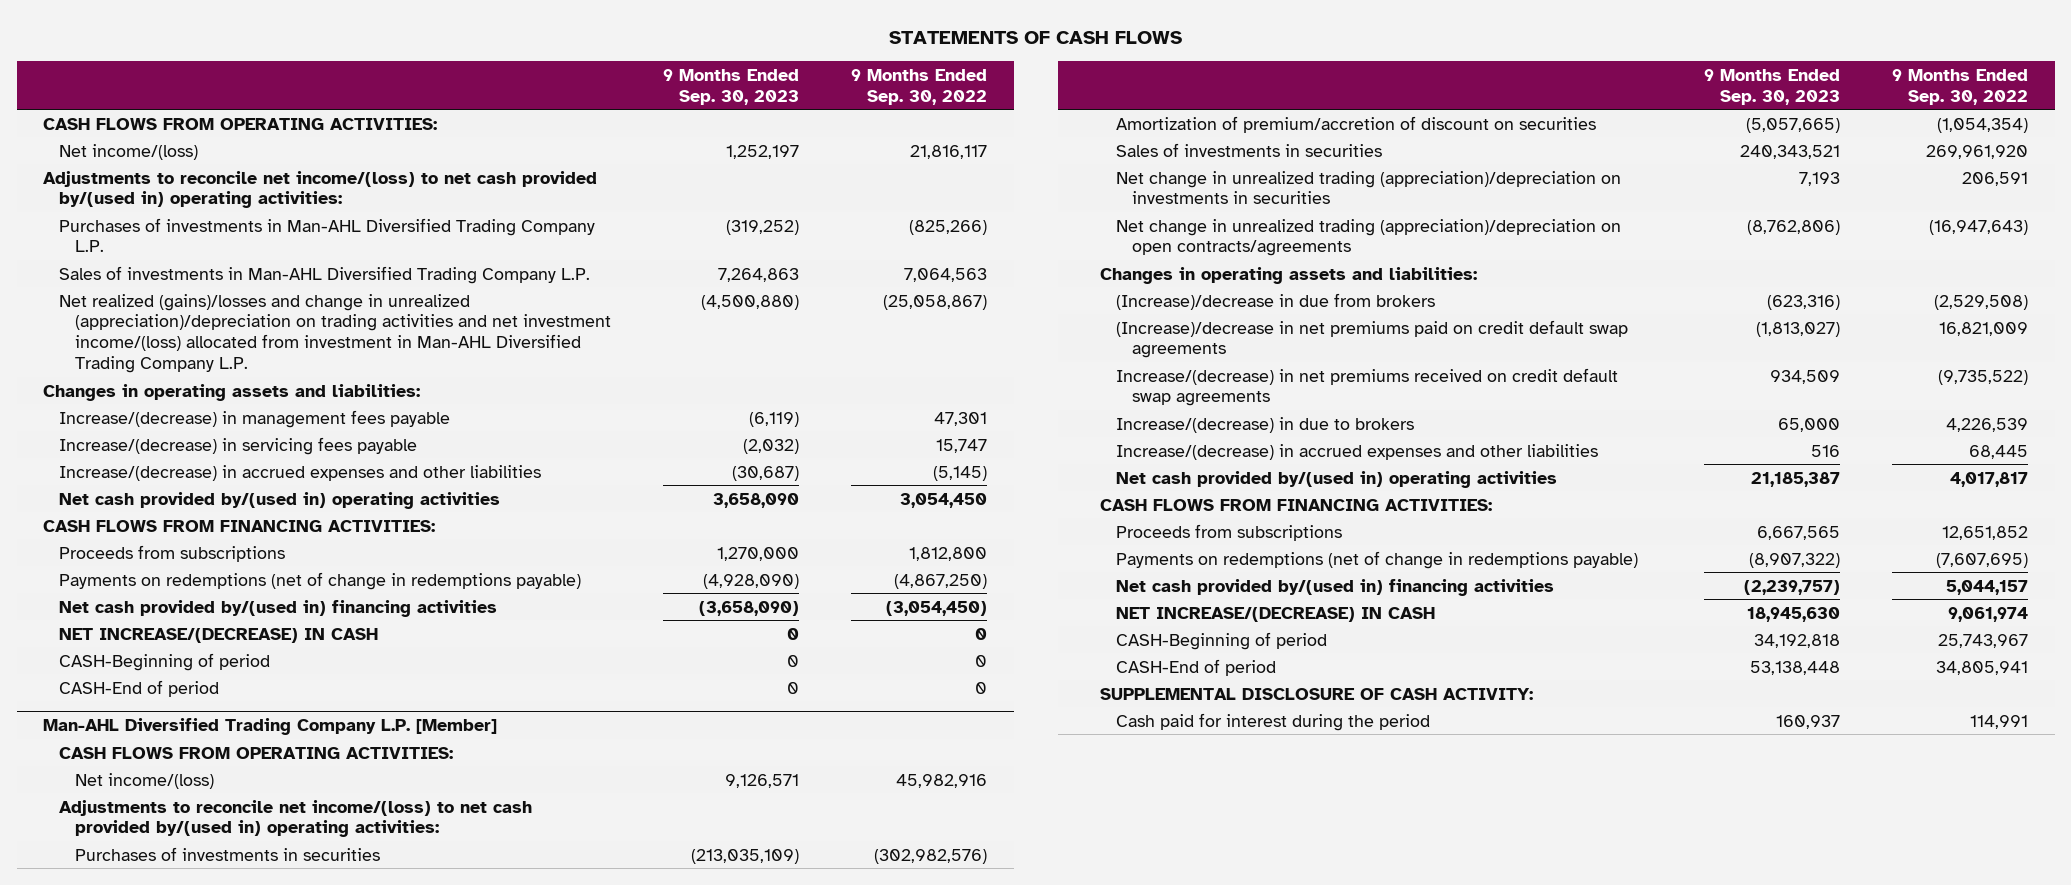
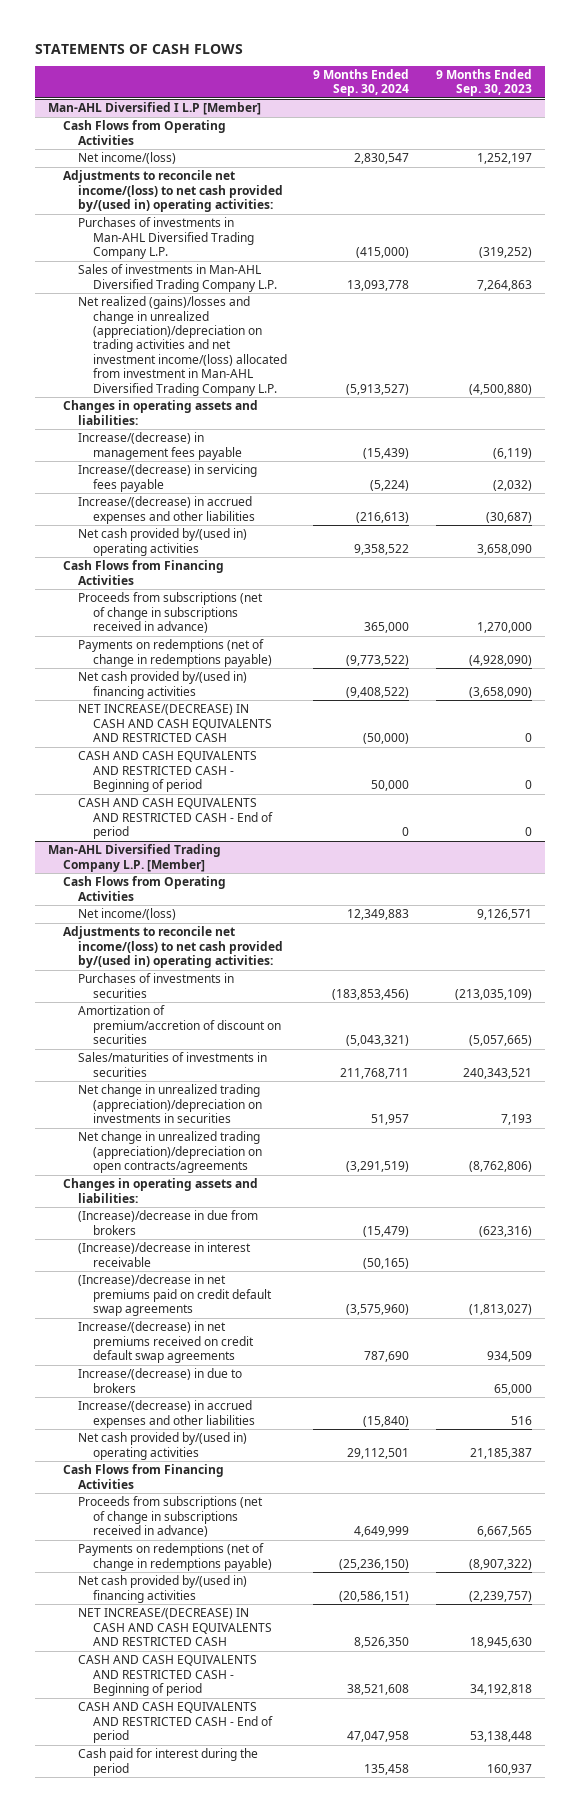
- | 9 Months Ended Sep. 30, 2023 | 9 Months Ended Sep. 30, 2022
+ | 9 Months Ended Sep. 30, 2024 | 9 Months Ended Sep. 30, 2023
- CASH FLOWS FROM OPERATING ACTIVITIES:
+ Man-AHL Diversified I L.P [Member]
+ Cash Flows from Operating Activities
- CASH FLOWS FROM FINANCING ACTIVITIES:
- Proceeds from subscriptions | 1,270,000 | 1,812,800
+ Cash Flows from Financing Activities
+ Proceeds from subscriptions (net of change in subscriptions received in advance) | 365,000 | 1,270,000
- NET INCREASE/(DECREASE) IN CASH | 0 | 0
- CASH-Beginning of period | 0 | 0
- CASH-End of period | 0 | 0
+ NET INCREASE/(DECREASE) IN CASH AND CASH EQUIVALENTS AND RESTRICTED CASH | (50,000) | 0
+ CASH AND CASH EQUIVALENTS AND RESTRICTED CASH - Beginning of period | 50,000 | 0
+ CASH AND CASH EQUIVALENTS AND RESTRICTED CASH - End of period | 0 | 0
@ Man-AHL Diversified Trading Company L.P. [Member]
- CASH FLOWS FROM OPERATING ACTIVITIES:
+ Cash Flows from Operating Activities
- Sales of investments in securities | 240,343,521 | 269,961,920
+ Sales/maturities of investments in securities | 211,768,711 | 240,343,521
+ (Increase)/decrease in interest receivable | (50,165) |
- CASH FLOWS FROM FINANCING ACTIVITIES:
- Proceeds from subscriptions | 6,667,565 | 12,651,852
+ Cash Flows from Financing Activities
+ Proceeds from subscriptions (net of change in subscriptions received in advance) | 4,649,999 | 6,667,565
- NET INCREASE/(DECREASE) IN CASH | 18,945,630 | 9,061,974
- CASH-Beginning of period | 34,192,818 | 25,743,967
- CASH-End of period | 53,138,448 | 34,805,941
- SUPPLEMENTAL DISCLOSURE OF CASH ACTIVITY:
+ NET INCREASE/(DECREASE) IN CASH AND CASH EQUIVALENTS AND RESTRICTED CASH | 8,526,350 | 18,945,630
+ CASH AND CASH EQUIVALENTS AND RESTRICTED CASH - Beginning of period | 38,521,608 | 34,192,818
+ CASH AND CASH EQUIVALENTS AND RESTRICTED CASH - End of period | 47,047,958 | 53,138,448

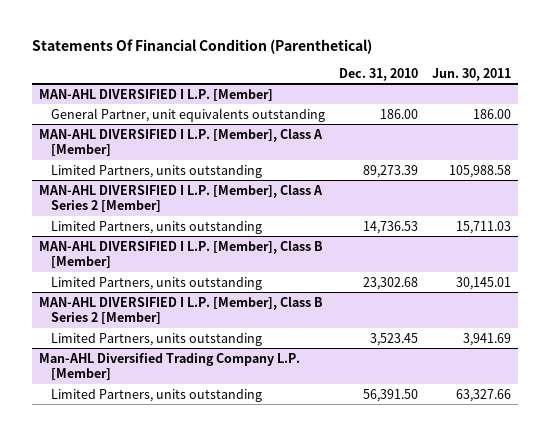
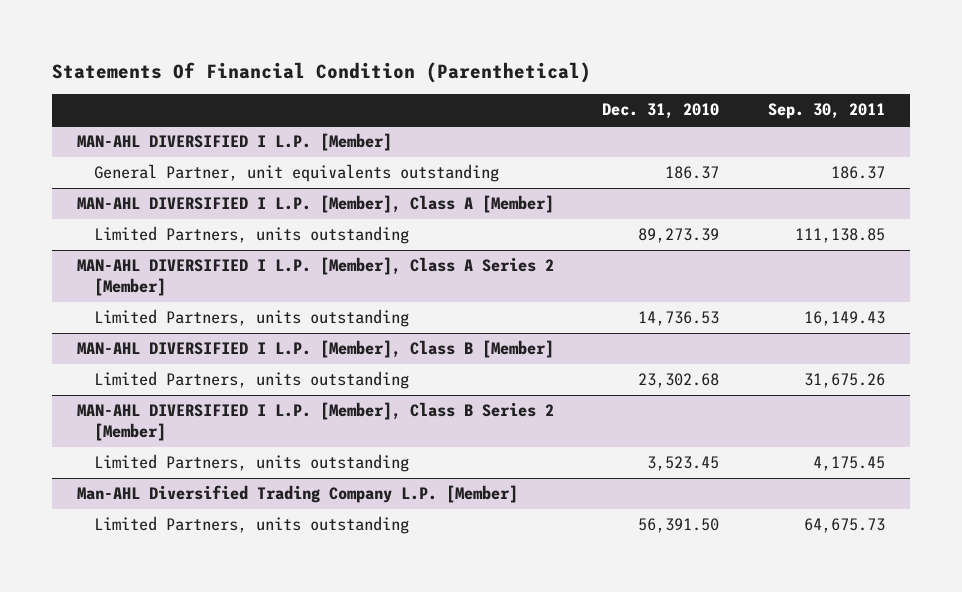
- | Dec. 31, 2010 | Jun. 30, 2011
+ | Dec. 31, 2010 | Sep. 30, 2011
@ MAN-AHL DIVERSIFIED I L.P. [Member]
- General Partner, unit equivalents outstanding | 186.00 | 186.00
+ General Partner, unit equivalents outstanding | 186.37 | 186.37

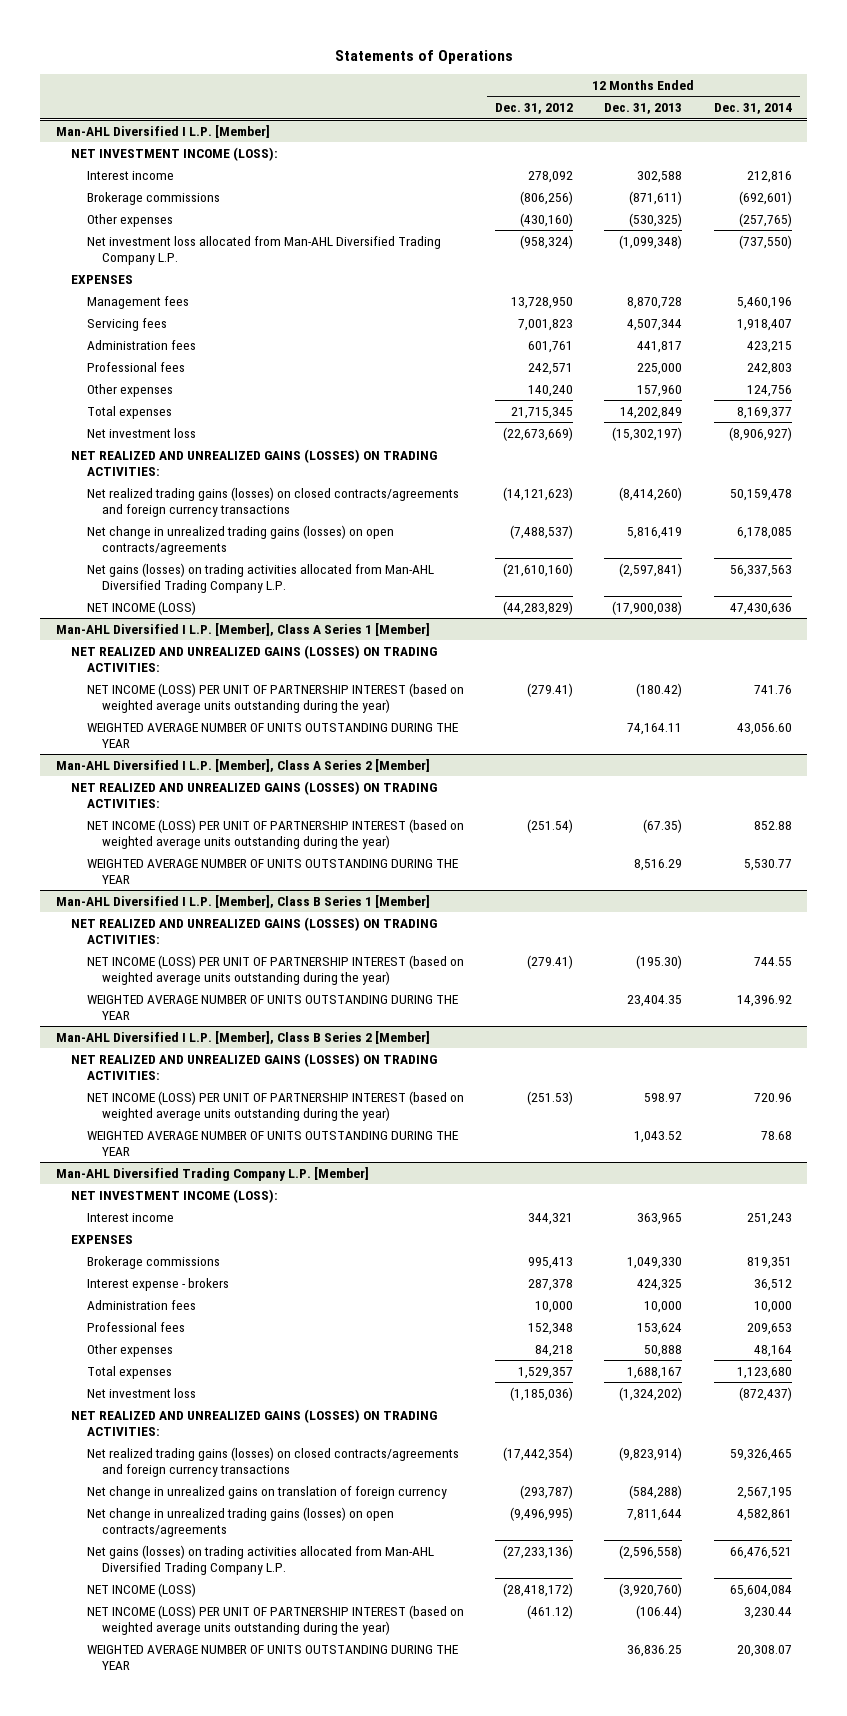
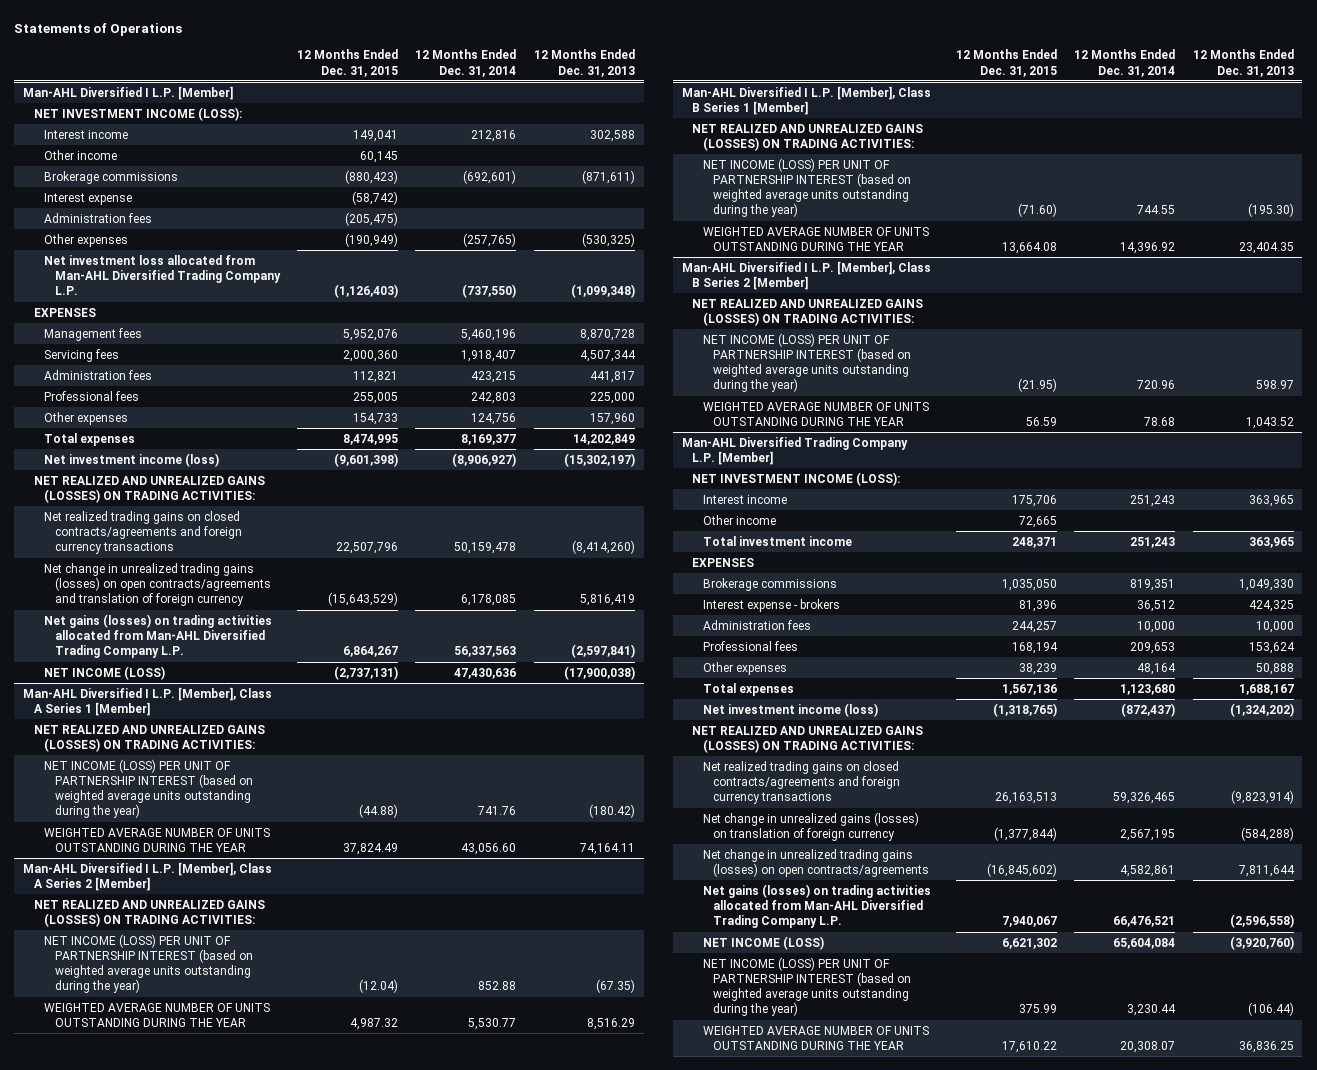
- | 12 Months Ended Dec. 31, 2012 | 12 Months Ended Dec. 31, 2013 | 12 Months Ended Dec. 31, 2014
+ | 12 Months Ended Dec. 31, 2015 | 12 Months Ended Dec. 31, 2014 | 12 Months Ended Dec. 31, 2013
@ Man-AHL Diversified I L.P. [Member]
+ Other income | 60,145 | |
+ Interest expense | (58,742) | |
+ Administration fees | (205,475) | |
- Net investment loss | (22,673,669) | (15,302,197) | (8,906,927)
+ Net investment income (loss) | (9,601,398) | (8,906,927) | (15,302,197)
- Net realized trading gains (losses) on closed contracts/agreements and foreign currency transactions | (14,121,623) | (8,414,260) | 50,159,478
- Net change in unrealized trading gains (losses) on open contracts/agreements | (7,488,537) | 5,816,419 | 6,178,085
+ Net realized trading gains on closed contracts/agreements and foreign currency transactions | 22,507,796 | 50,159,478 | (8,414,260)
+ Net change in unrealized trading gains (losses) on open contracts/agreements and translation of foreign currency | (15,643,529) | 6,178,085 | 5,816,419
@ Man-AHL Diversified Trading Company L.P. [Member]
+ Other income | 72,665 | |
+ Total investment income | 248,371 | 251,243 | 363,965
- Net investment loss | (1,185,036) | (1,324,202) | (872,437)
+ Net investment income (loss) | (1,318,765) | (872,437) | (1,324,202)
- Net realized trading gains (losses) on closed contracts/agreements and foreign currency transactions | (17,442,354) | (9,823,914) | 59,326,465
- Net change in unrealized gains on translation of foreign currency | (293,787) | (584,288) | 2,567,195
+ Net realized trading gains on closed contracts/agreements and foreign currency transactions | 26,163,513 | 59,326,465 | (9,823,914)
+ Net change in unrealized gains (losses) on translation of foreign currency | (1,377,844) | 2,567,195 | (584,288)

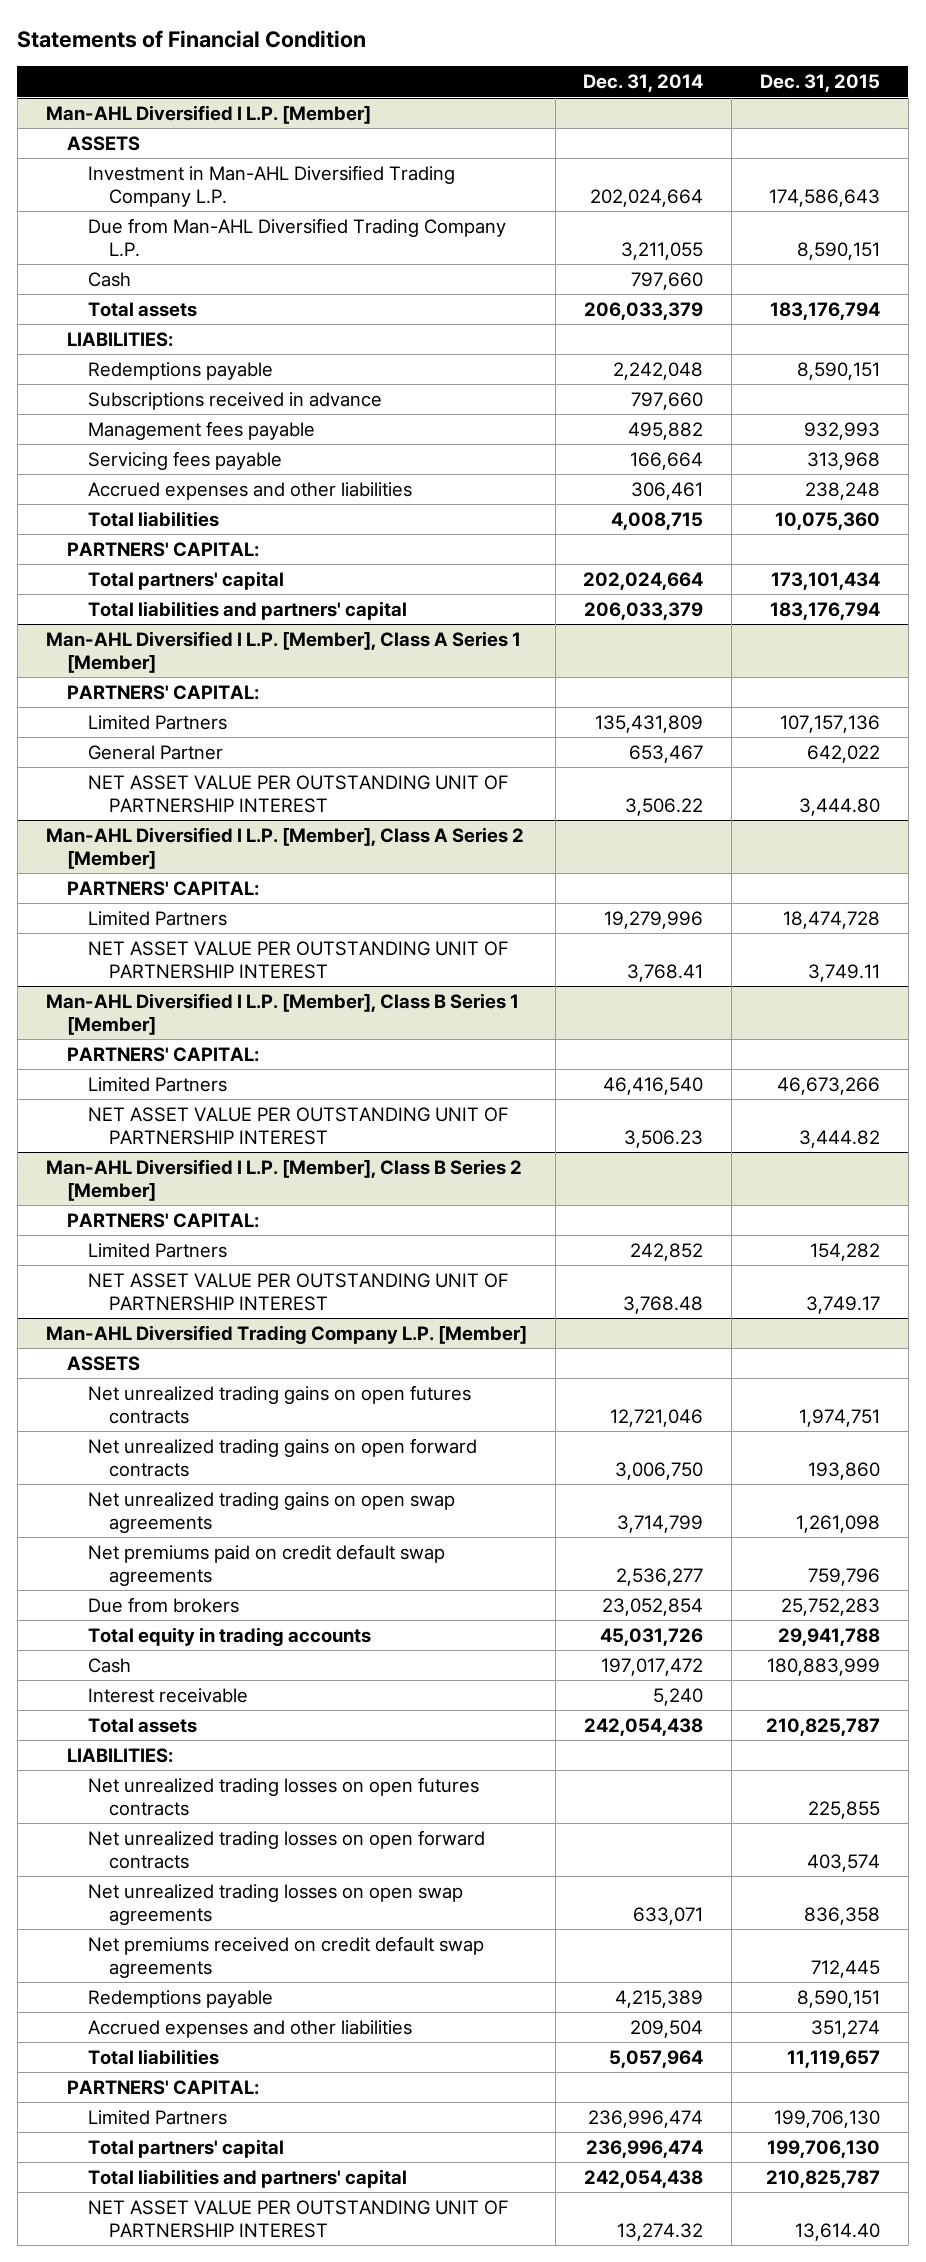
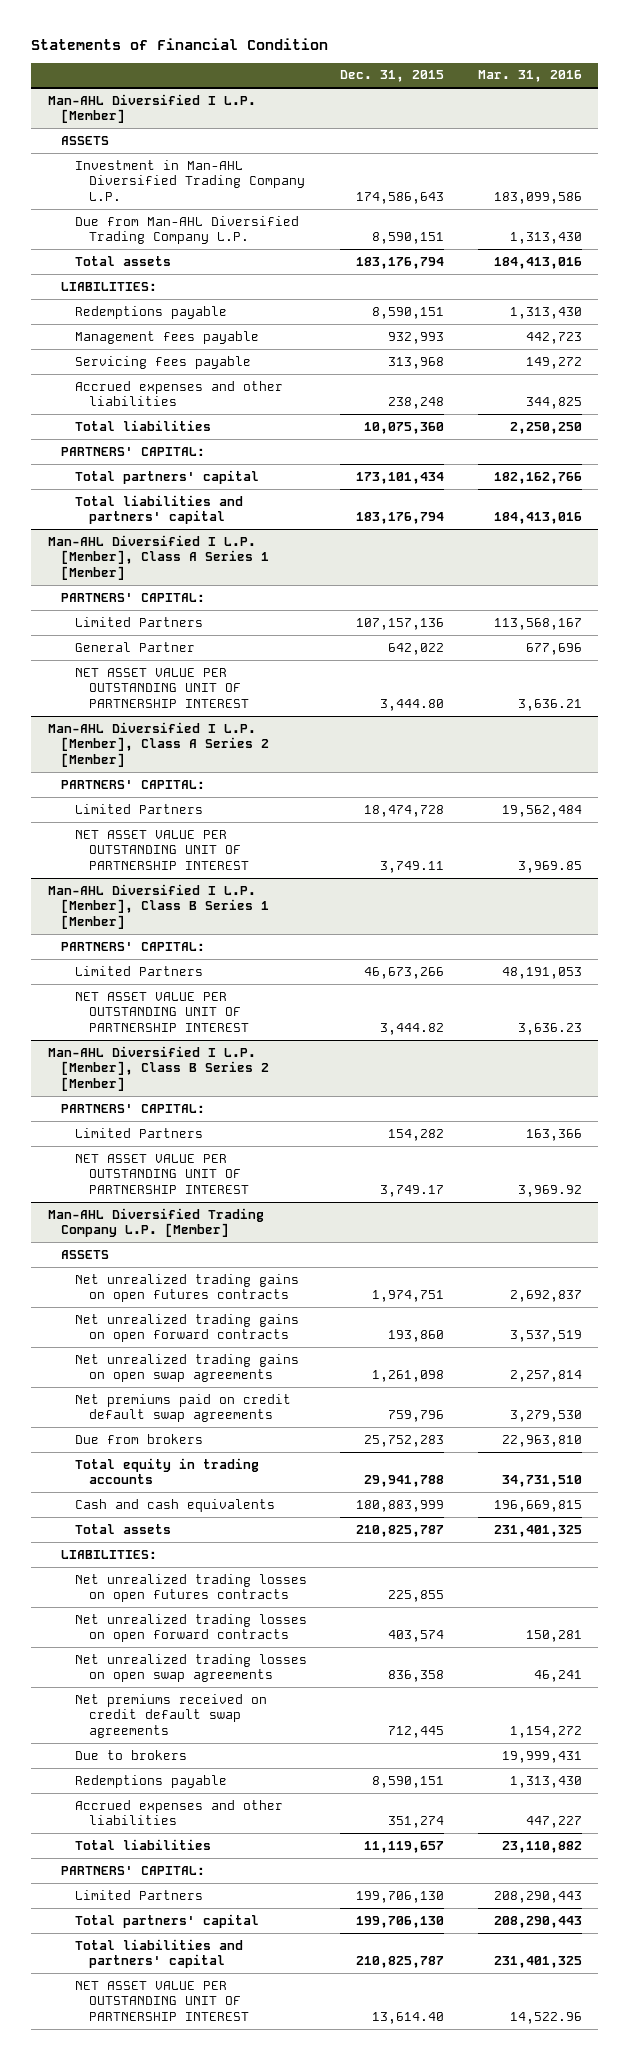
- | Dec. 31, 2014 | Dec. 31, 2015
+ | Dec. 31, 2015 | Mar. 31, 2016
@ Man-AHL Diversified I L.P. [Member]
- Cash | 797,660 |
- Subscriptions received in advance | 797,660 |
@ Man-AHL Diversified Trading Company L.P. [Member]
- Cash | 197,017,472 | 180,883,999
- Interest receivable | 5,240 |
+ Cash and cash equivalents | 180,883,999 | 196,669,815
+ Due to brokers | | 19,999,431

